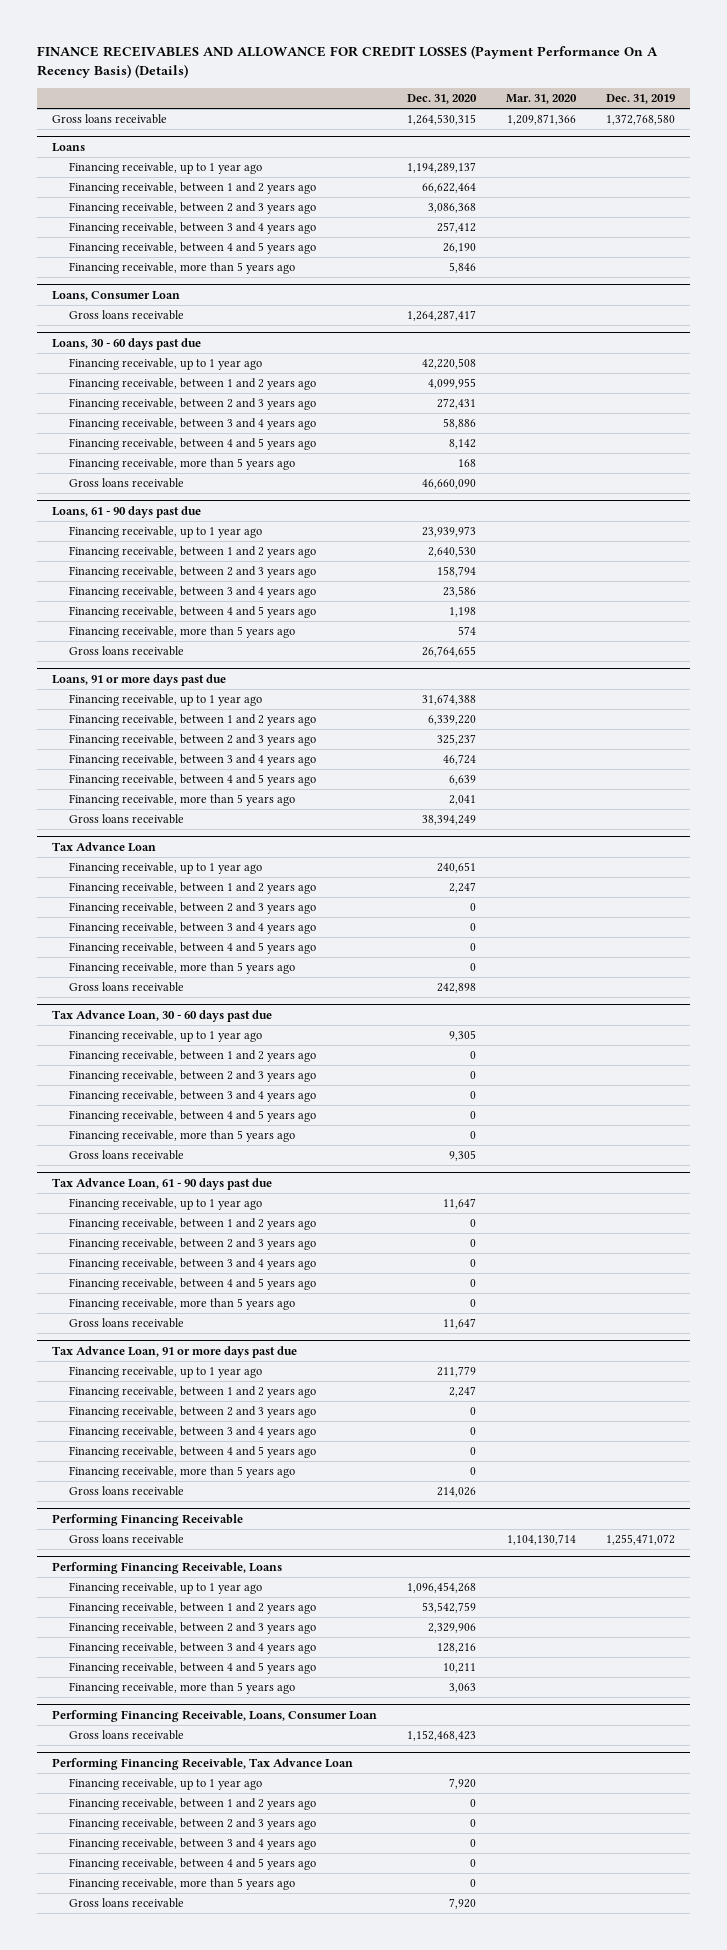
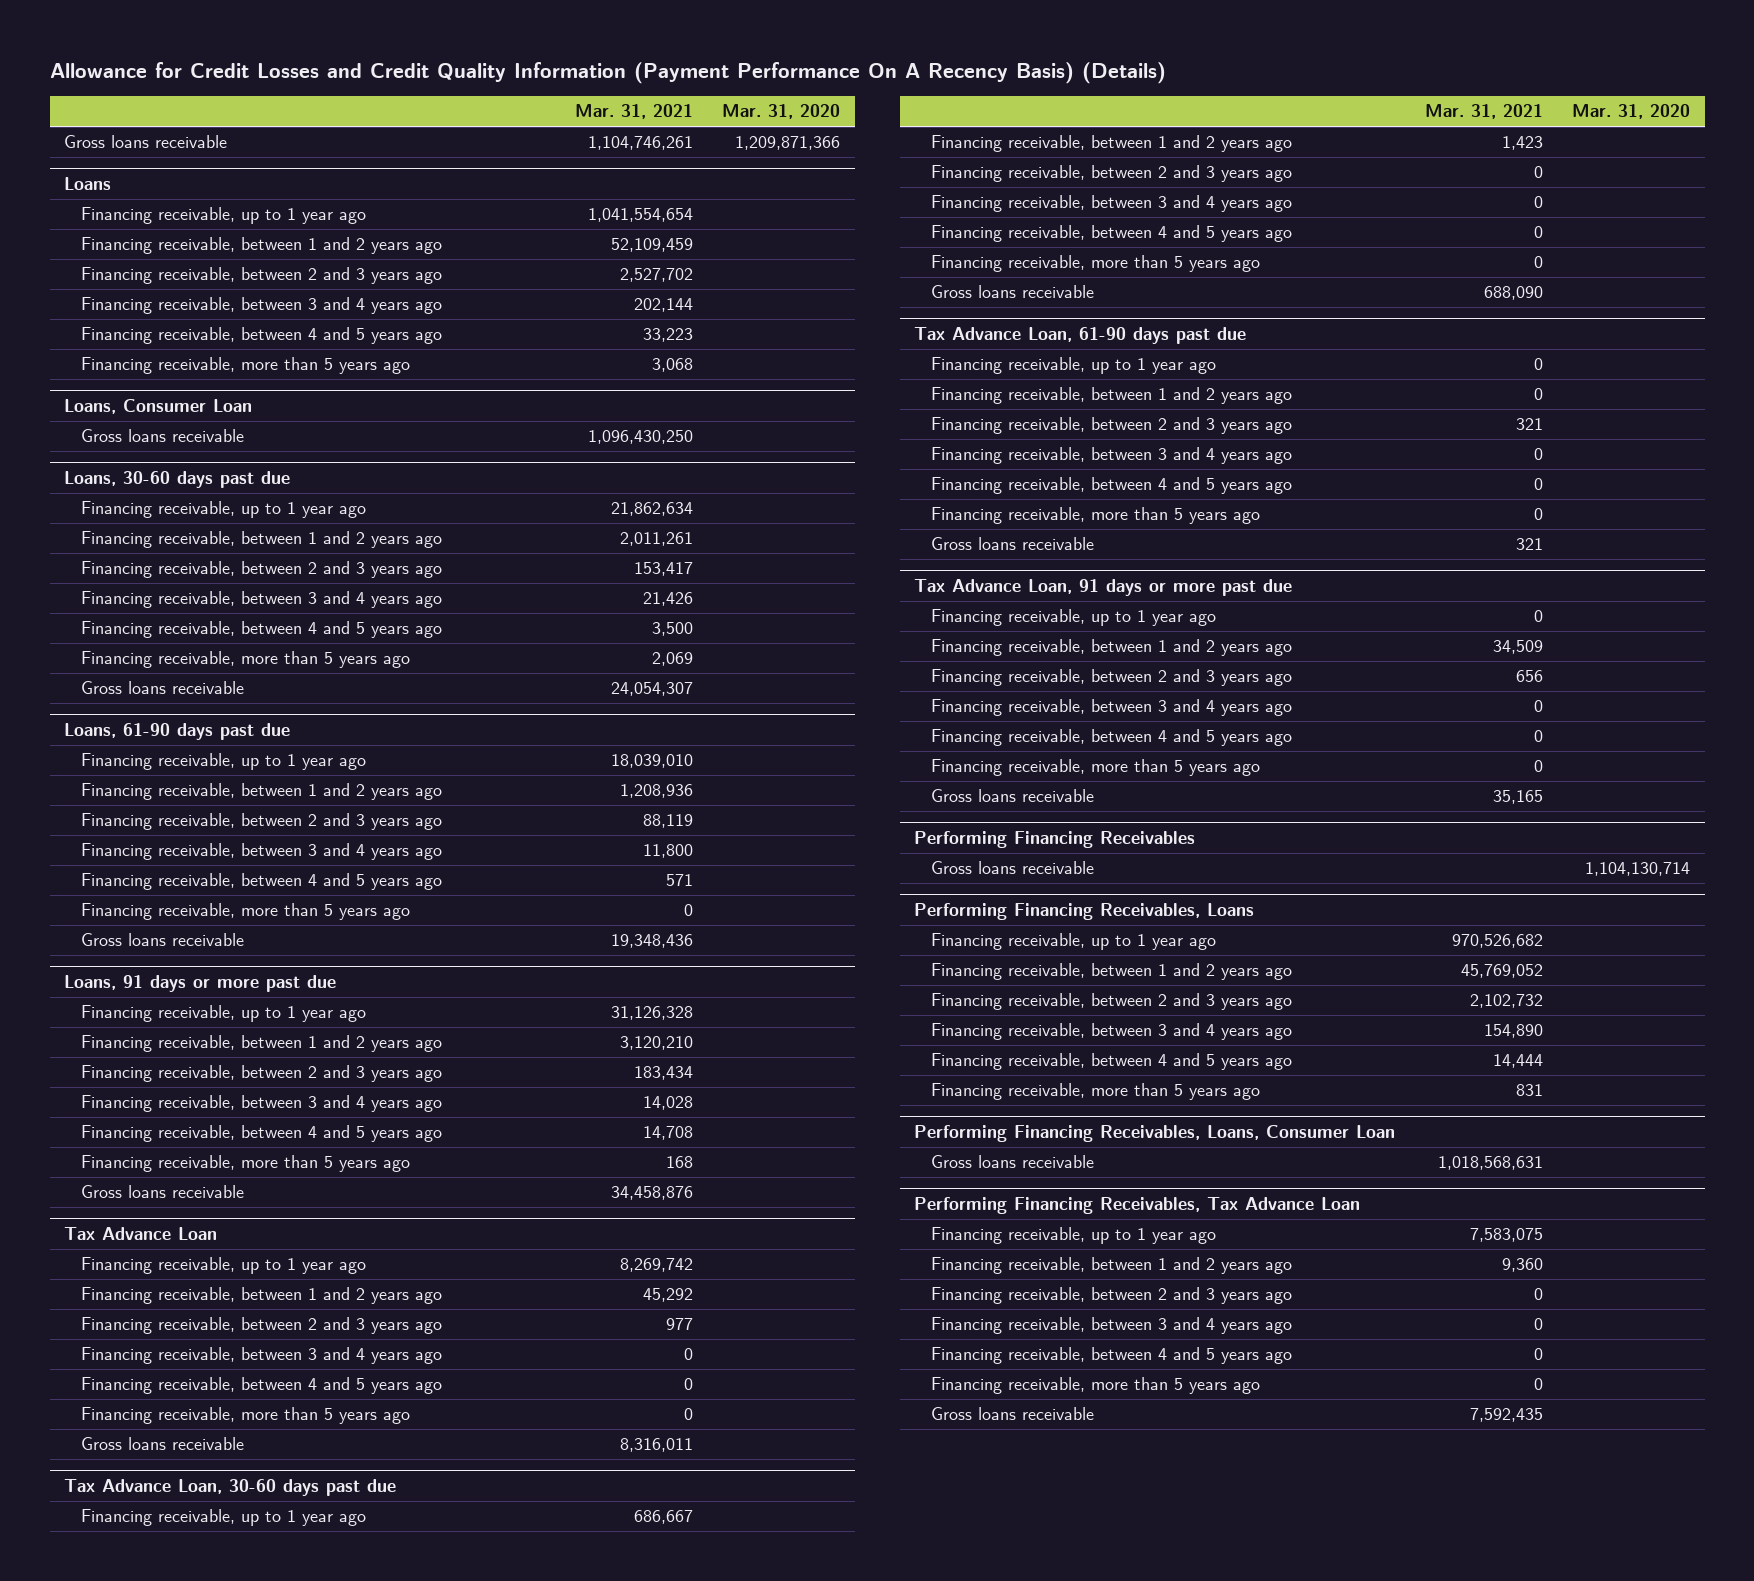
- FINANCE RECEIVABLES AND ALLOWANCE FOR CREDIT LOSSES (Payment Performance On A Recency Basis) (Details)
+ Allowance for Credit Losses and Credit Quality Information (Payment Performance On A Recency Basis) (Details)
- | Dec. 31, 2020 | Mar. 31, 2020 | Dec. 31, 2019
+ | Mar. 31, 2021 | Mar. 31, 2020
- Loans, 30 - 60 days past due
+ Loans, 30-60 days past due
- Loans, 61 - 90 days past due
+ Loans, 61-90 days past due
- Loans, 91 or more days past due
+ Loans, 91 days or more past due
- Tax Advance Loan, 30 - 60 days past due
+ Tax Advance Loan, 30-60 days past due
- Tax Advance Loan, 61 - 90 days past due
+ Tax Advance Loan, 61-90 days past due
- Tax Advance Loan, 91 or more days past due
+ Tax Advance Loan, 91 days or more past due
- Performing Financing Receivable
+ Performing Financing Receivables
- Performing Financing Receivable, Loans
+ Performing Financing Receivables, Loans
- Performing Financing Receivable, Loans, Consumer Loan
+ Performing Financing Receivables, Loans, Consumer Loan
- Performing Financing Receivable, Tax Advance Loan
+ Performing Financing Receivables, Tax Advance Loan

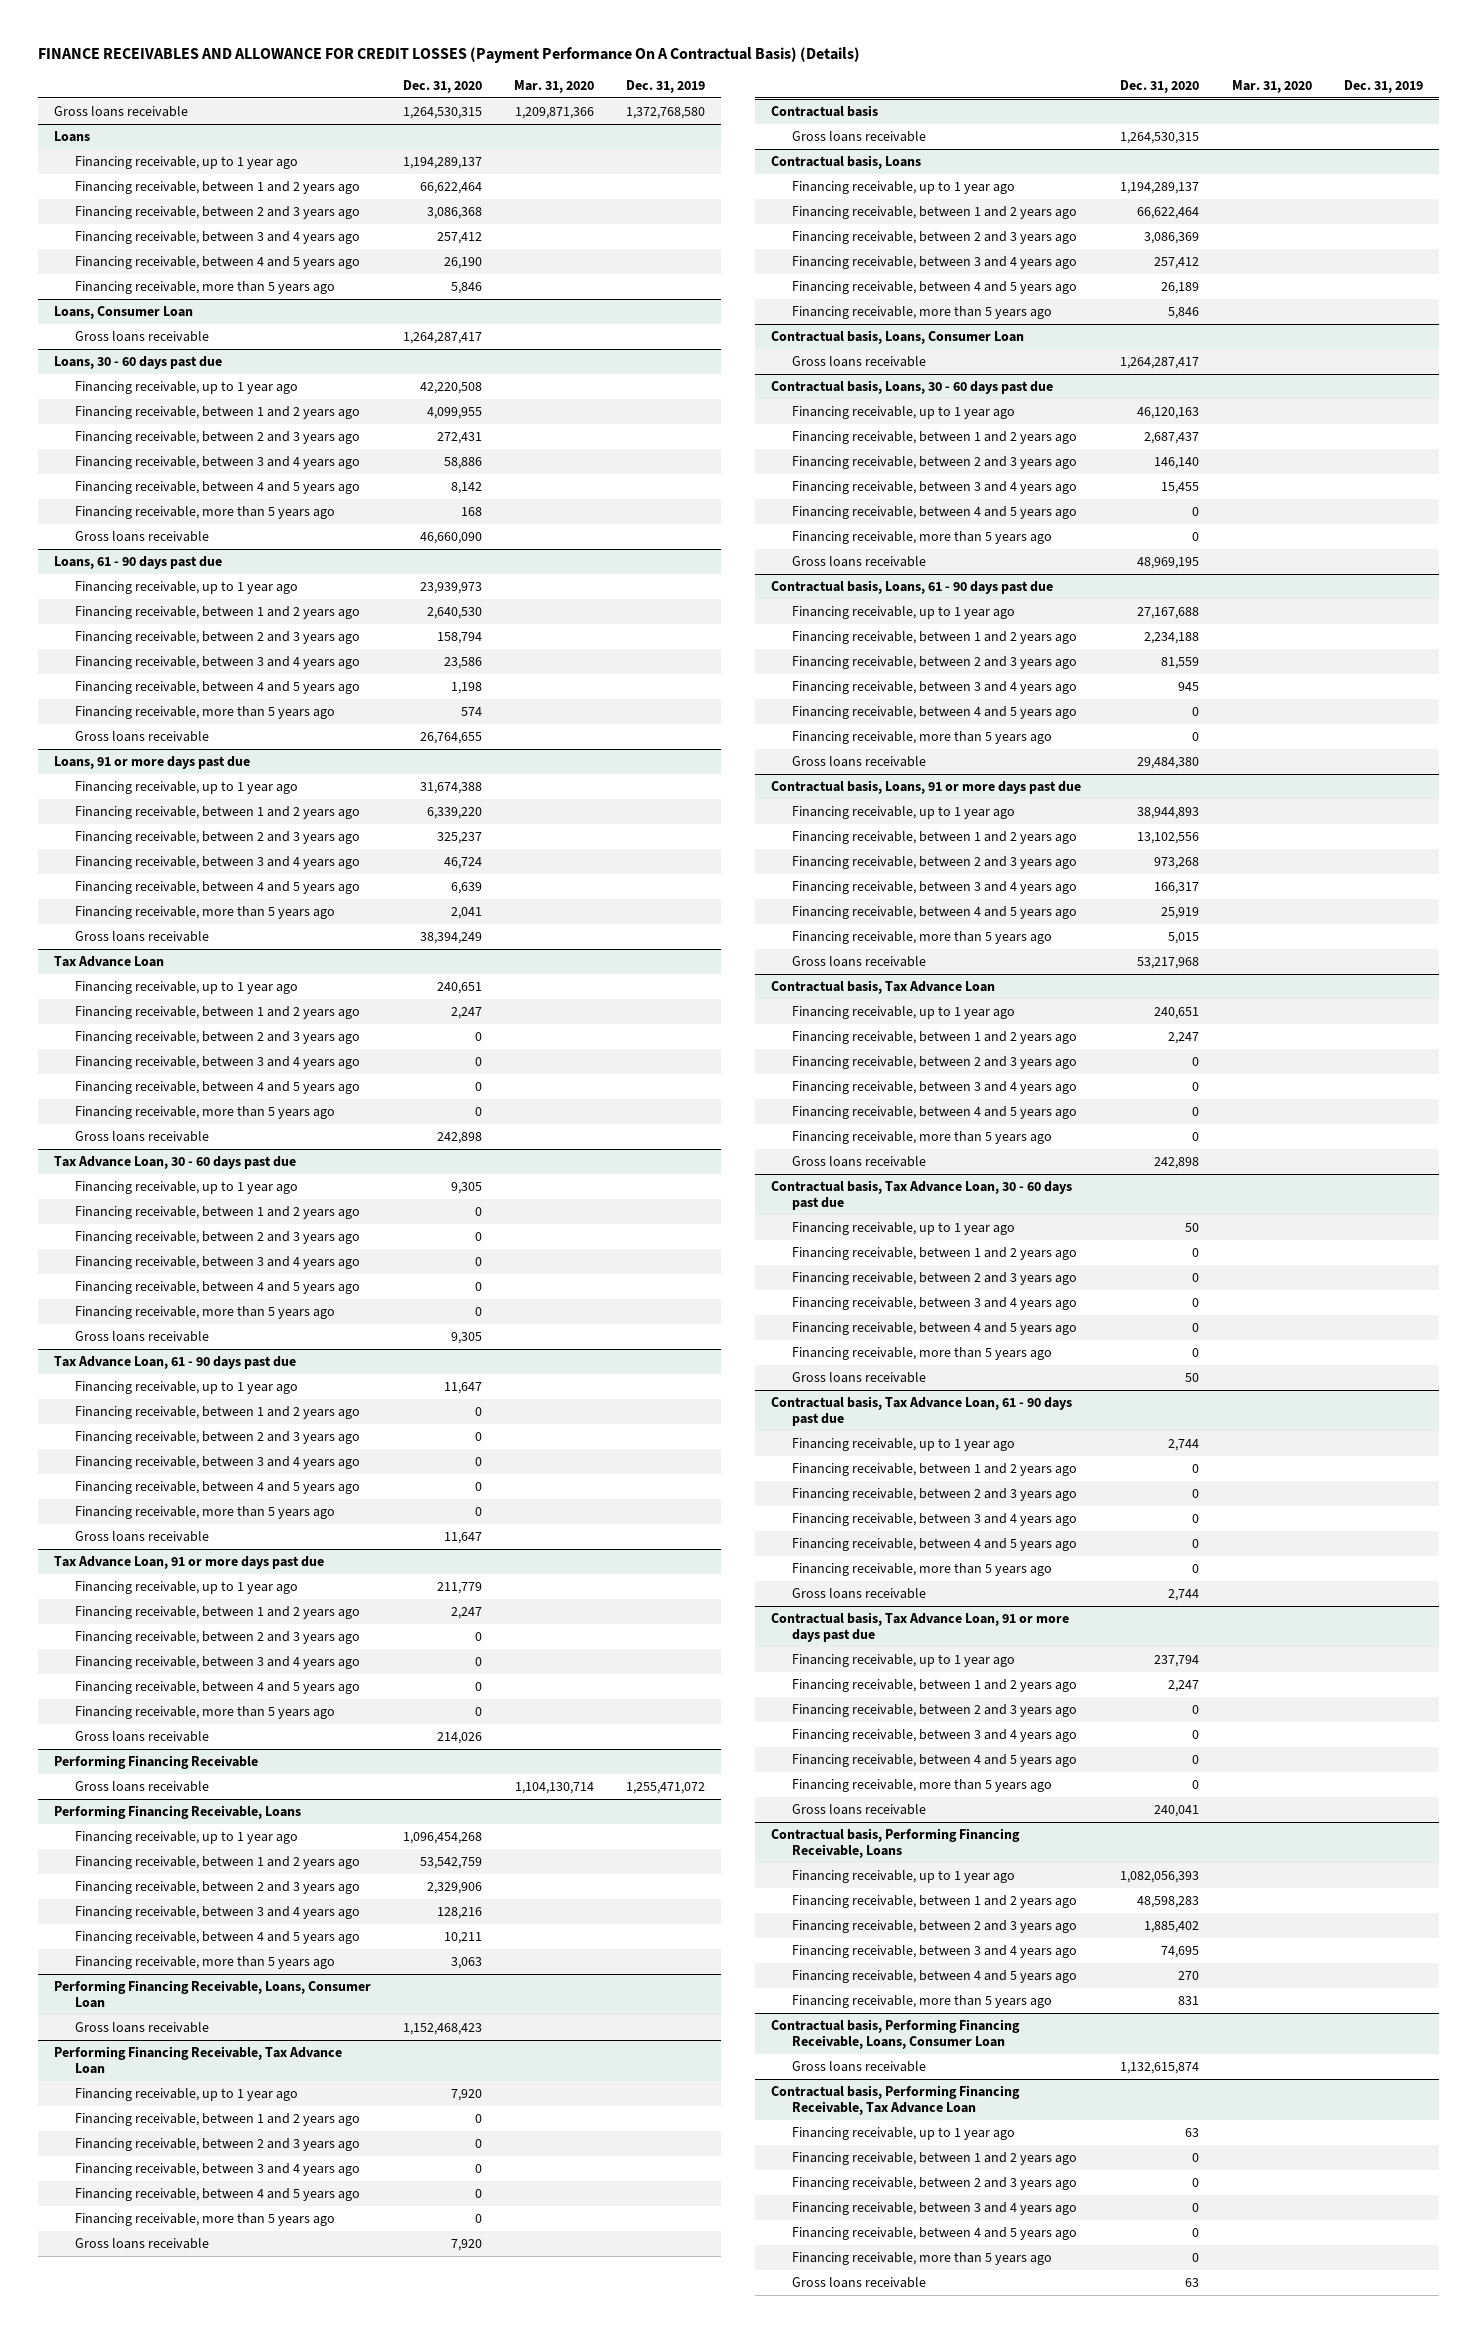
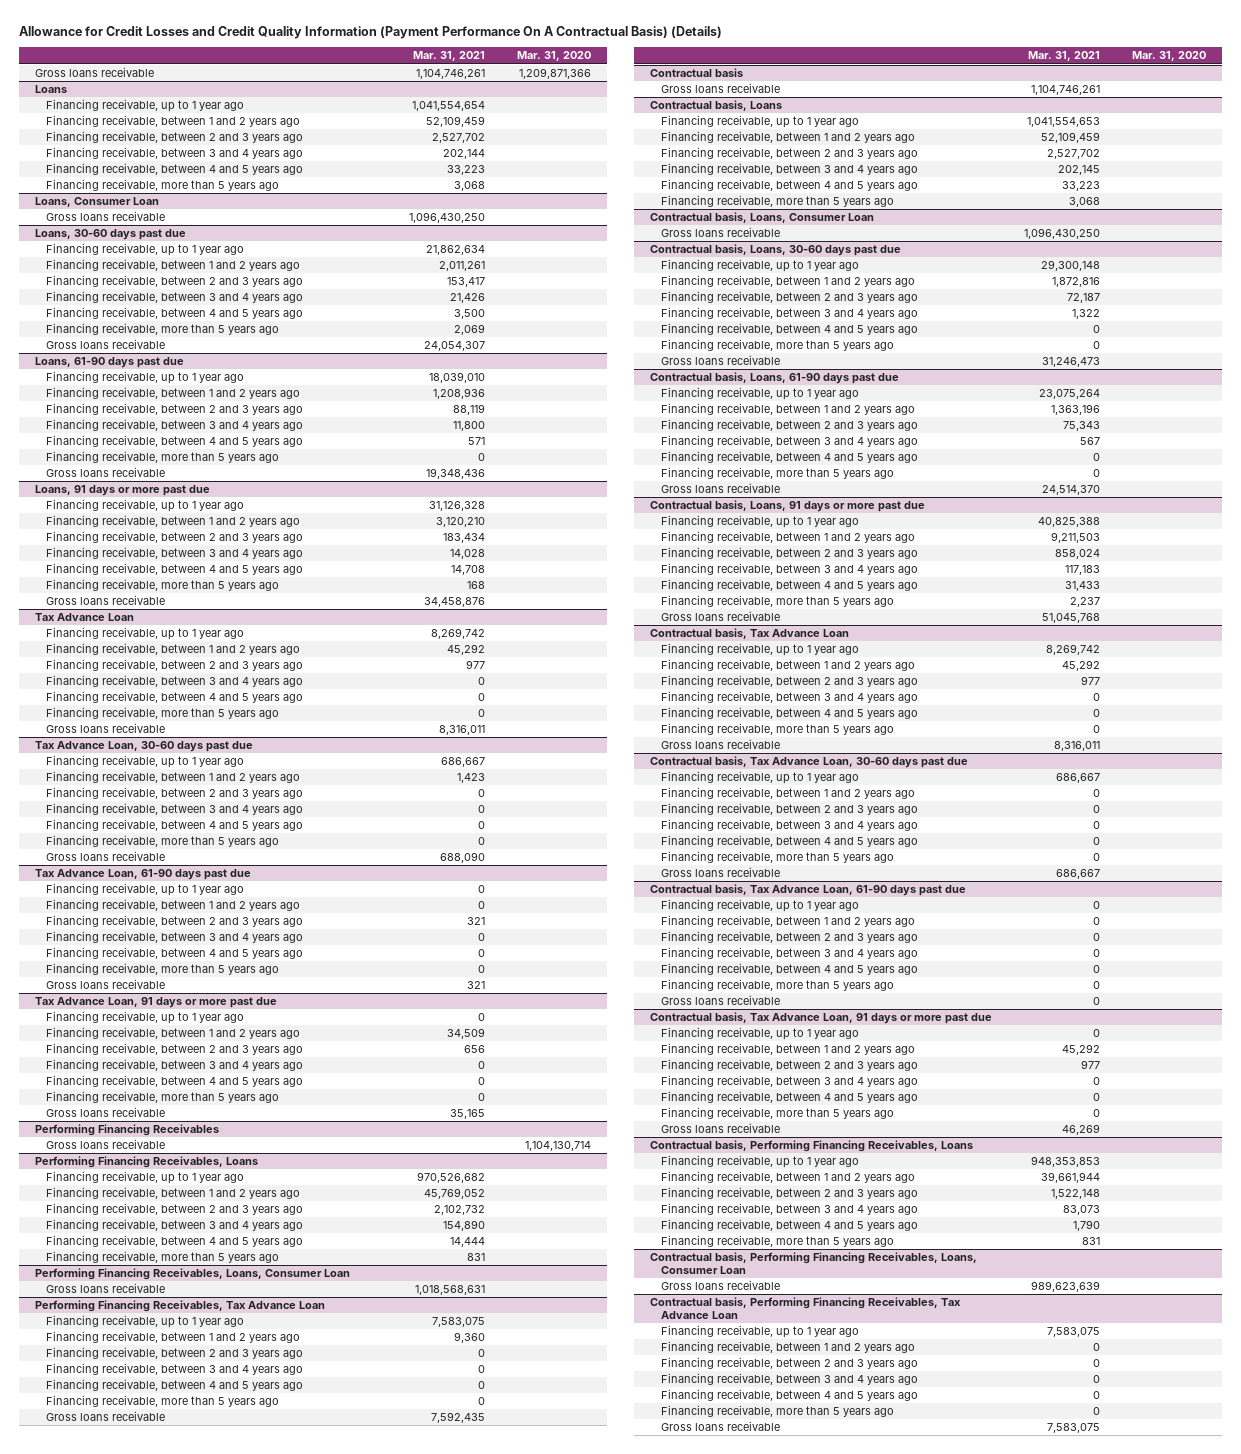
- FINANCE RECEIVABLES AND ALLOWANCE FOR CREDIT LOSSES (Payment Performance On A Contractual Basis) (Details)
+ Allowance for Credit Losses and Credit Quality Information (Payment Performance On A Contractual Basis) (Details)
- | Dec. 31, 2020 | Mar. 31, 2020 | Dec. 31, 2019
+ | Mar. 31, 2021 | Mar. 31, 2020
- Loans, 30 - 60 days past due
+ Loans, 30-60 days past due
- Loans, 61 - 90 days past due
+ Loans, 61-90 days past due
- Loans, 91 or more days past due
+ Loans, 91 days or more past due
- Tax Advance Loan, 30 - 60 days past due
+ Tax Advance Loan, 30-60 days past due
- Tax Advance Loan, 61 - 90 days past due
+ Tax Advance Loan, 61-90 days past due
- Tax Advance Loan, 91 or more days past due
+ Tax Advance Loan, 91 days or more past due
- Performing Financing Receivable
+ Performing Financing Receivables
- Performing Financing Receivable, Loans
+ Performing Financing Receivables, Loans
- Performing Financing Receivable, Loans, Consumer Loan
+ Performing Financing Receivables, Loans, Consumer Loan
- Performing Financing Receivable, Tax Advance Loan
+ Performing Financing Receivables, Tax Advance Loan
- Contractual basis, Loans, 30 - 60 days past due
+ Contractual basis, Loans, 30-60 days past due
- Contractual basis, Loans, 61 - 90 days past due
+ Contractual basis, Loans, 61-90 days past due
- Contractual basis, Loans, 91 or more days past due
+ Contractual basis, Loans, 91 days or more past due
- Contractual basis, Tax Advance Loan, 30 - 60 days past due
+ Contractual basis, Tax Advance Loan, 30-60 days past due
- Contractual basis, Tax Advance Loan, 61 - 90 days past due
+ Contractual basis, Tax Advance Loan, 61-90 days past due
- Contractual basis, Tax Advance Loan, 91 or more days past due
+ Contractual basis, Tax Advance Loan, 91 days or more past due
- Contractual basis, Performing Financing Receivable, Loans
+ Contractual basis, Performing Financing Receivables, Loans
- Contractual basis, Performing Financing Receivable, Loans, Consumer Loan
+ Contractual basis, Performing Financing Receivables, Loans, Consumer Loan
- Contractual basis, Performing Financing Receivable, Tax Advance Loan
+ Contractual basis, Performing Financing Receivables, Tax Advance Loan

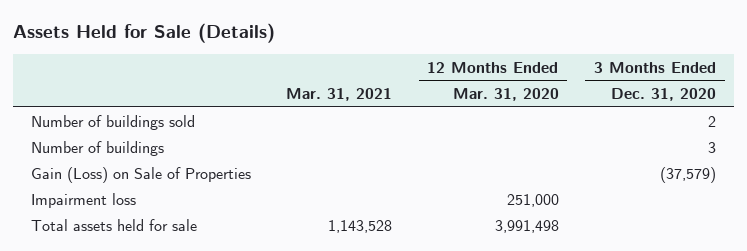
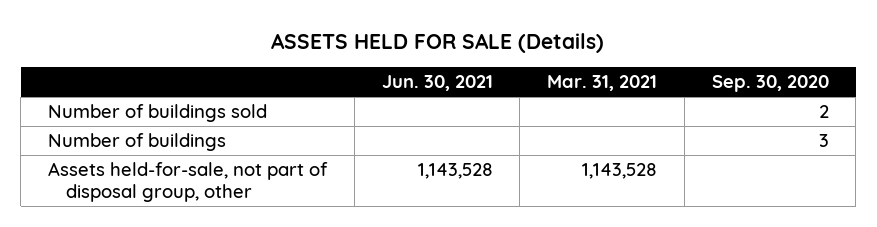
- Assets Held for Sale (Details)
+ ASSETS HELD FOR SALE (Details)
- | Mar. 31, 2021 | 12 Months Ended Mar. 31, 2020 | 3 Months Ended Dec. 31, 2020
+ | Jun. 30, 2021 | Mar. 31, 2021 | Sep. 30, 2020
- Gain (Loss) on Sale of Properties | | | (37,579)
- Impairment loss | | 251,000 |
- Total assets held for sale | 1,143,528 | 3,991,498 |
+ Assets held-for-sale, not part of disposal group, other | 1,143,528 | 1,143,528 |

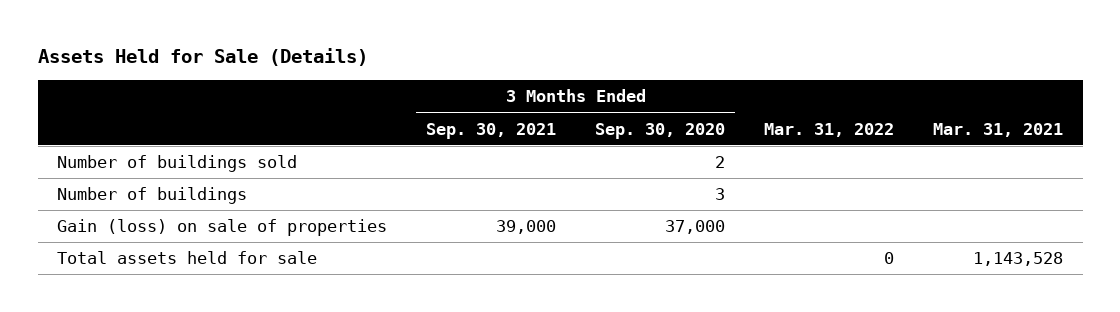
- ASSETS HELD FOR SALE (Details)
+ Assets Held for Sale (Details)
- | Jun. 30, 2021 | Mar. 31, 2021 | Sep. 30, 2020
+ | 3 Months Ended Sep. 30, 2021 | 3 Months Ended Sep. 30, 2020 | Mar. 31, 2022 | Mar. 31, 2021
- Assets held-for-sale, not part of disposal group, other | 1,143,528 | 1,143,528 |
+ Gain (loss) on sale of properties | 39,000 | 37,000 | |
+ Total assets held for sale | | | 0 | 1,143,528

